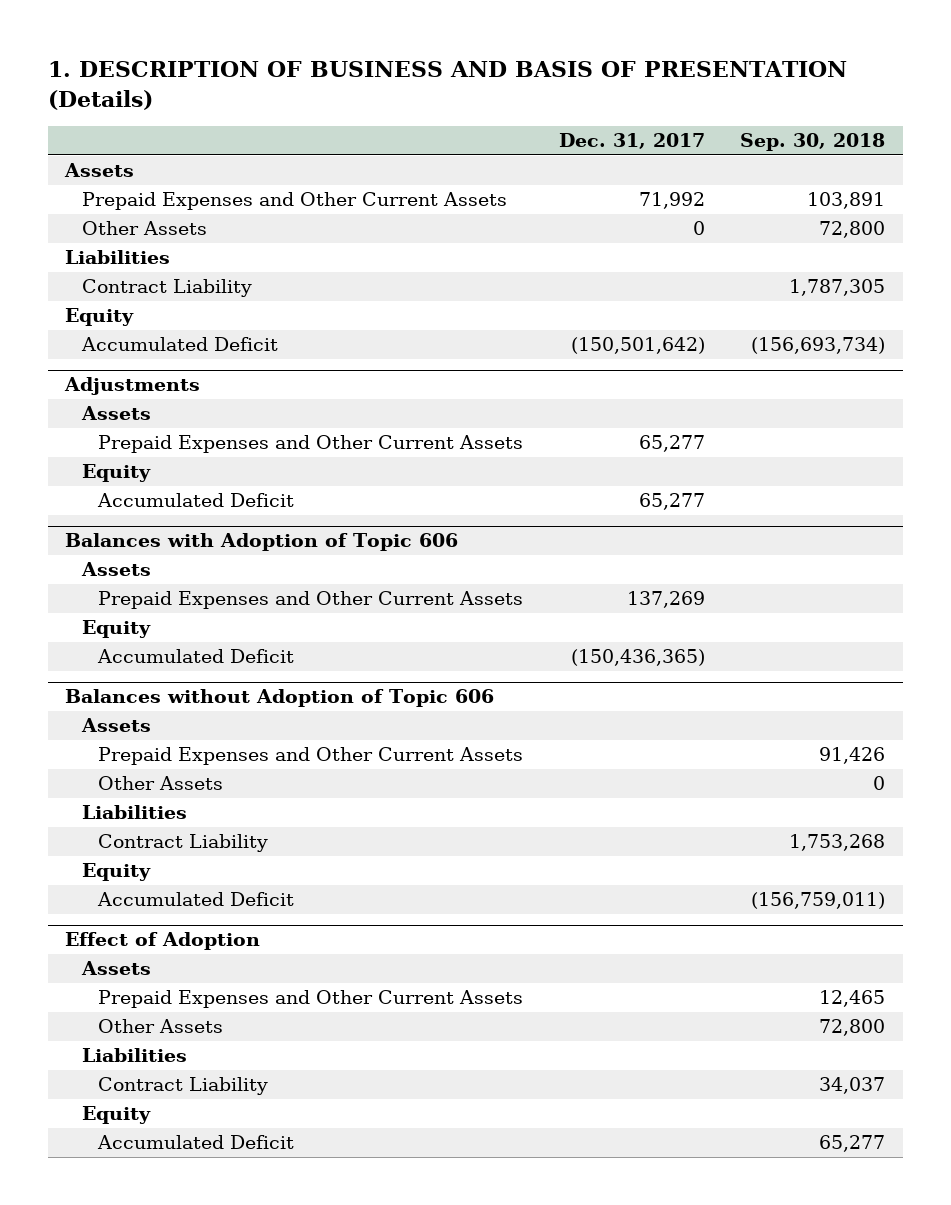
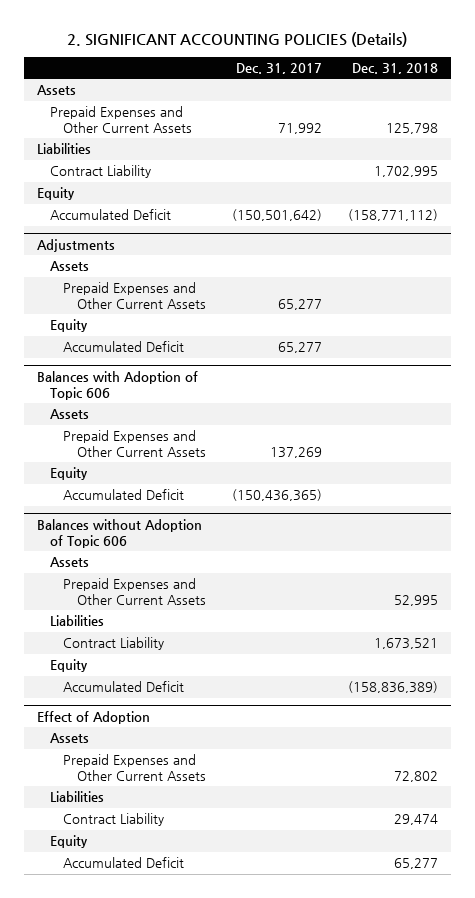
- 1. DESCRIPTION OF BUSINESS AND BASIS OF PRESENTATION (Details)
+ 2. SIGNIFICANT ACCOUNTING POLICIES (Details)
- | Dec. 31, 2017 | Sep. 30, 2018
+ | Dec. 31, 2017 | Dec. 31, 2018
- Other Assets | 0 | 72,800
@ Balances without Adoption of Topic 606
- Other Assets | | 0
@ Effect of Adoption
- Other Assets | | 72,800

